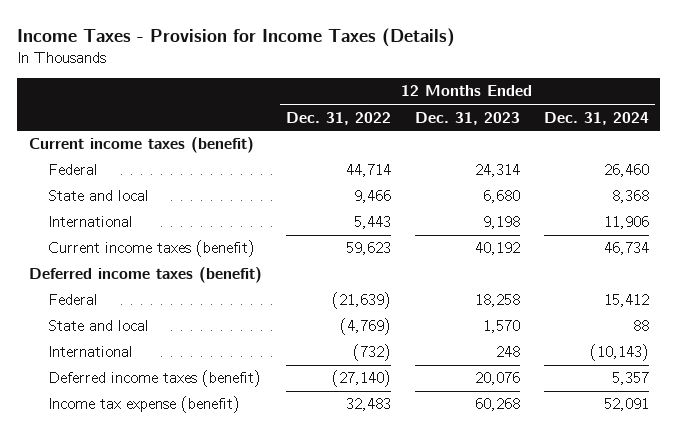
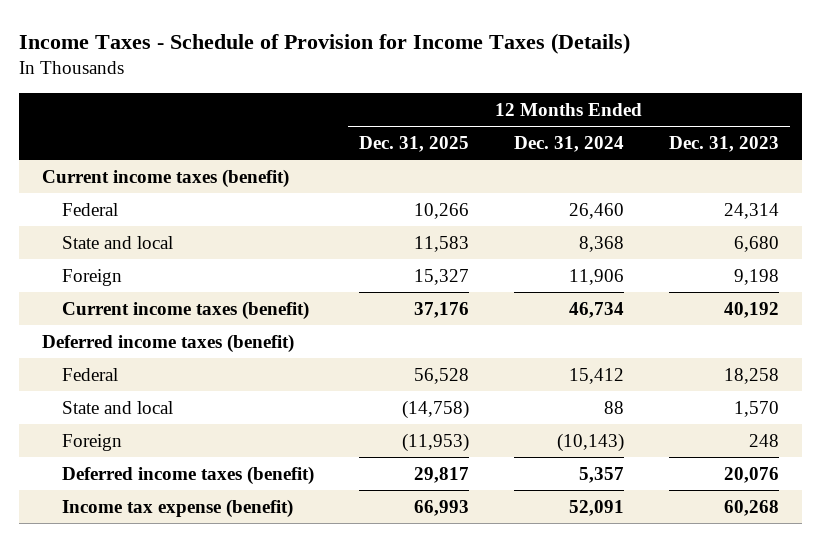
- Income Taxes - Provision for Income Taxes (Details)
+ Income Taxes - Schedule of Provision for Income Taxes (Details)
- | 12 Months Ended Dec. 31, 2022 | 12 Months Ended Dec. 31, 2023 | 12 Months Ended Dec. 31, 2024
+ | 12 Months Ended Dec. 31, 2025 | 12 Months Ended Dec. 31, 2024 | 12 Months Ended Dec. 31, 2023
- International | 5,443 | 9,198 | 11,906
+ Foreign | 15,327 | 11,906 | 9,198
- International | (732) | 248 | (10,143)
+ Foreign | (11,953) | (10,143) | 248

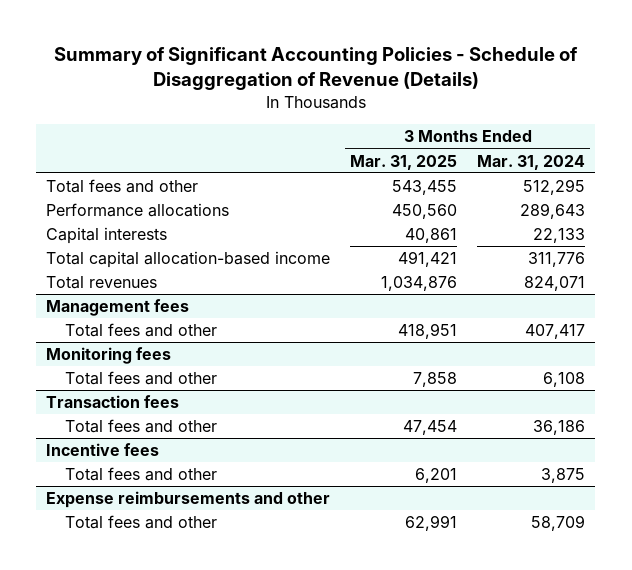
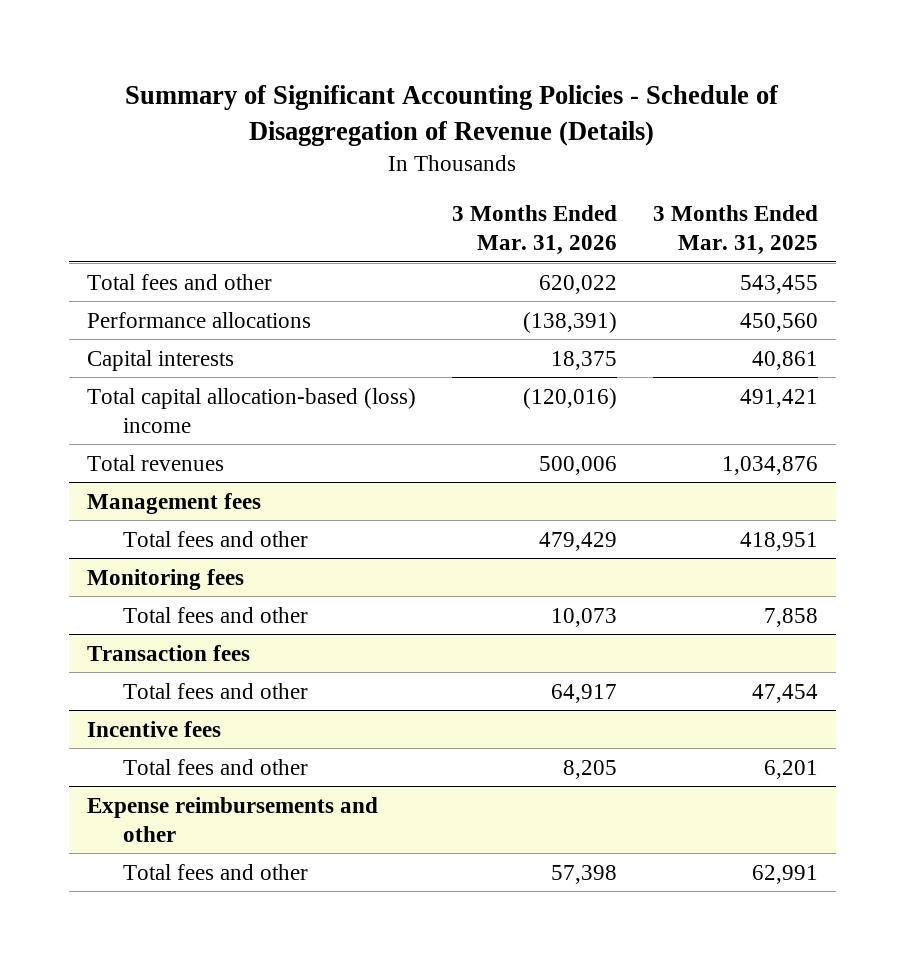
- | 3 Months Ended Mar. 31, 2025 | 3 Months Ended Mar. 31, 2024
+ | 3 Months Ended Mar. 31, 2026 | 3 Months Ended Mar. 31, 2025
- Total capital allocation-based income | 491,421 | 311,776
+ Total capital allocation-based (loss) income | (120,016) | 491,421

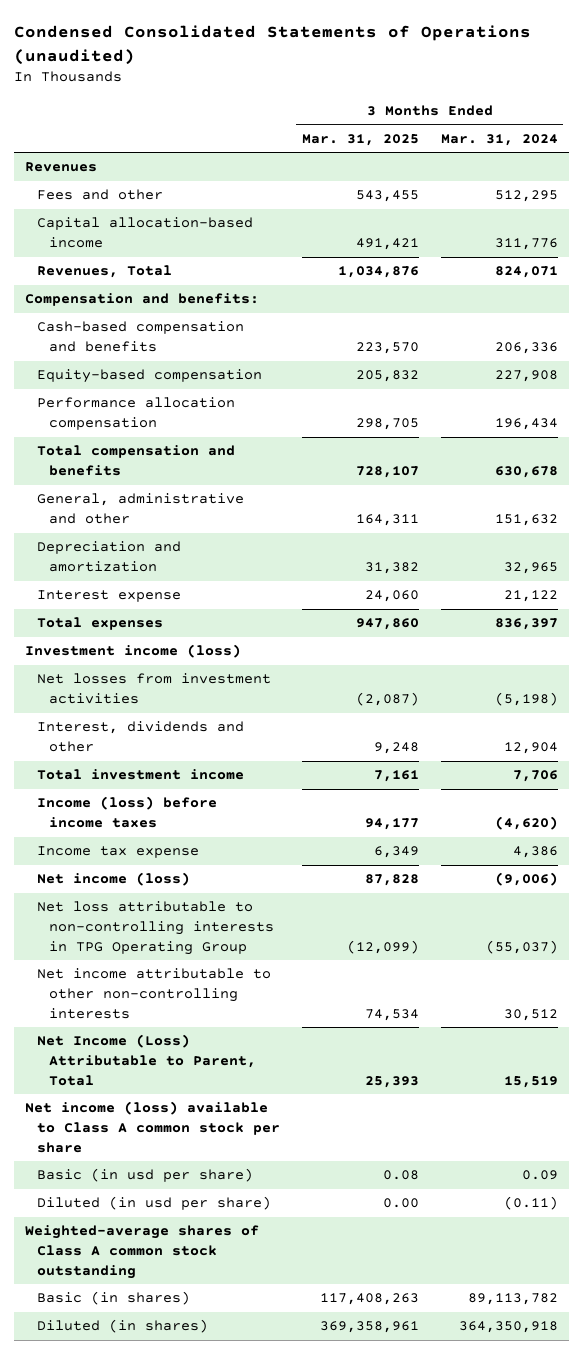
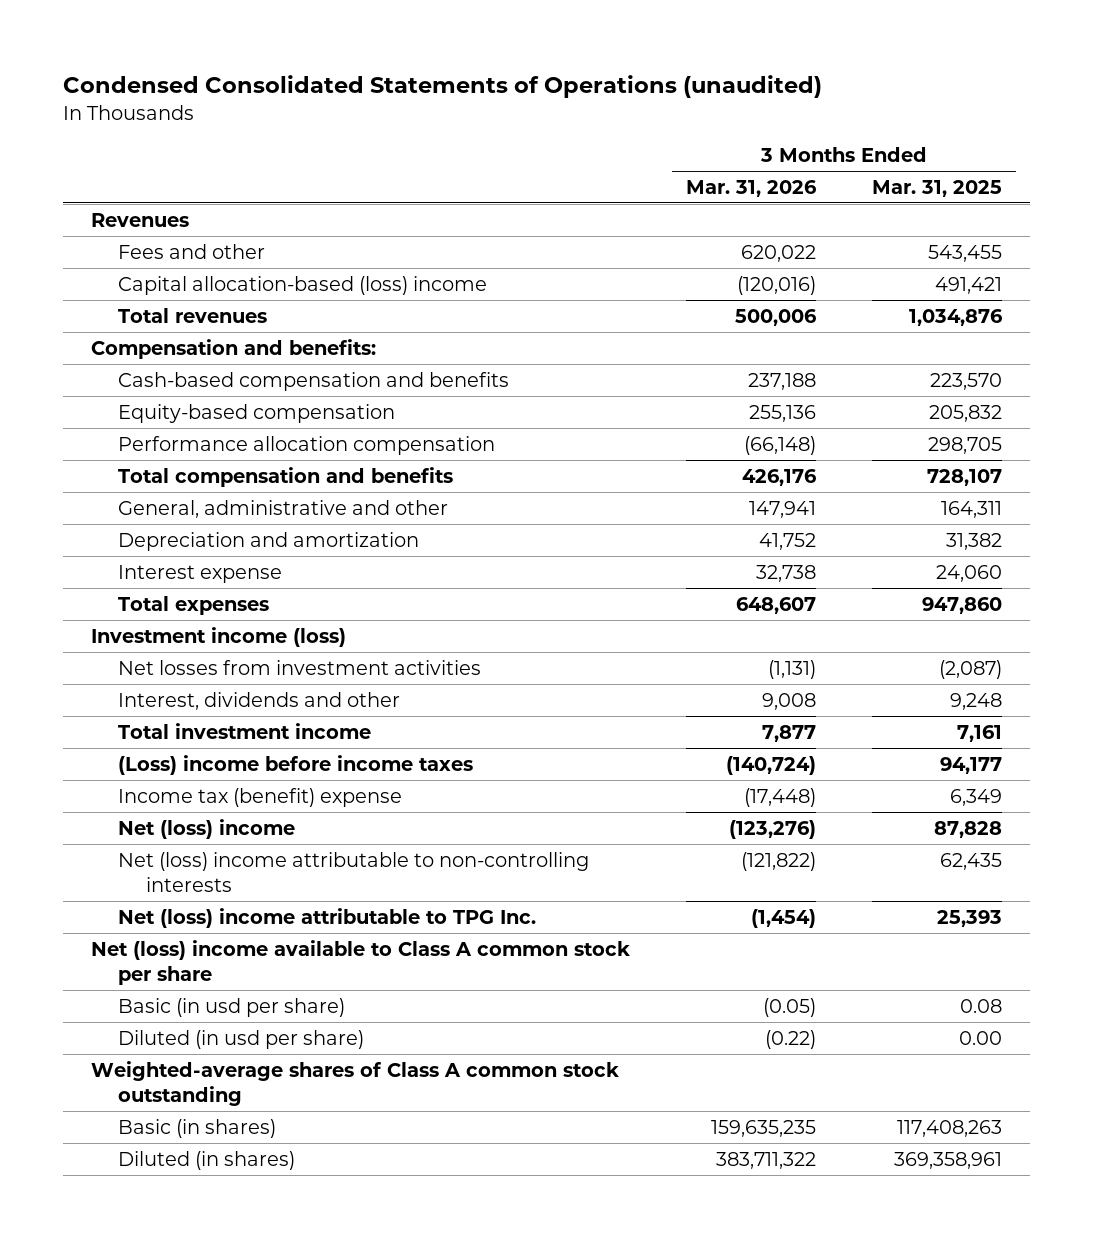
- | 3 Months Ended Mar. 31, 2025 | 3 Months Ended Mar. 31, 2024
+ | 3 Months Ended Mar. 31, 2026 | 3 Months Ended Mar. 31, 2025
- Capital allocation-based income | 491,421 | 311,776
- Revenues, Total | 1,034,876 | 824,071
+ Capital allocation-based (loss) income | (120,016) | 491,421
+ Total revenues | 500,006 | 1,034,876
- Income (loss) before income taxes | 94,177 | (4,620)
- Income tax expense | 6,349 | 4,386
- Net income (loss) | 87,828 | (9,006)
- Net loss attributable to non-controlling interests in TPG Operating Group | (12,099) | (55,037)
- Net income attributable to other non-controlling interests | 74,534 | 30,512
- Net Income (Loss) Attributable to Parent, Total | 25,393 | 15,519
- Net income (loss) available to Class A common stock per share
+ (Loss) income before income taxes | (140,724) | 94,177
+ Income tax (benefit) expense | (17,448) | 6,349
+ Net (loss) income | (123,276) | 87,828
+ Net (loss) income attributable to non-controlling interests | (121,822) | 62,435
+ Net (loss) income attributable to TPG Inc. | (1,454) | 25,393
+ Net (loss) income available to Class A common stock per share

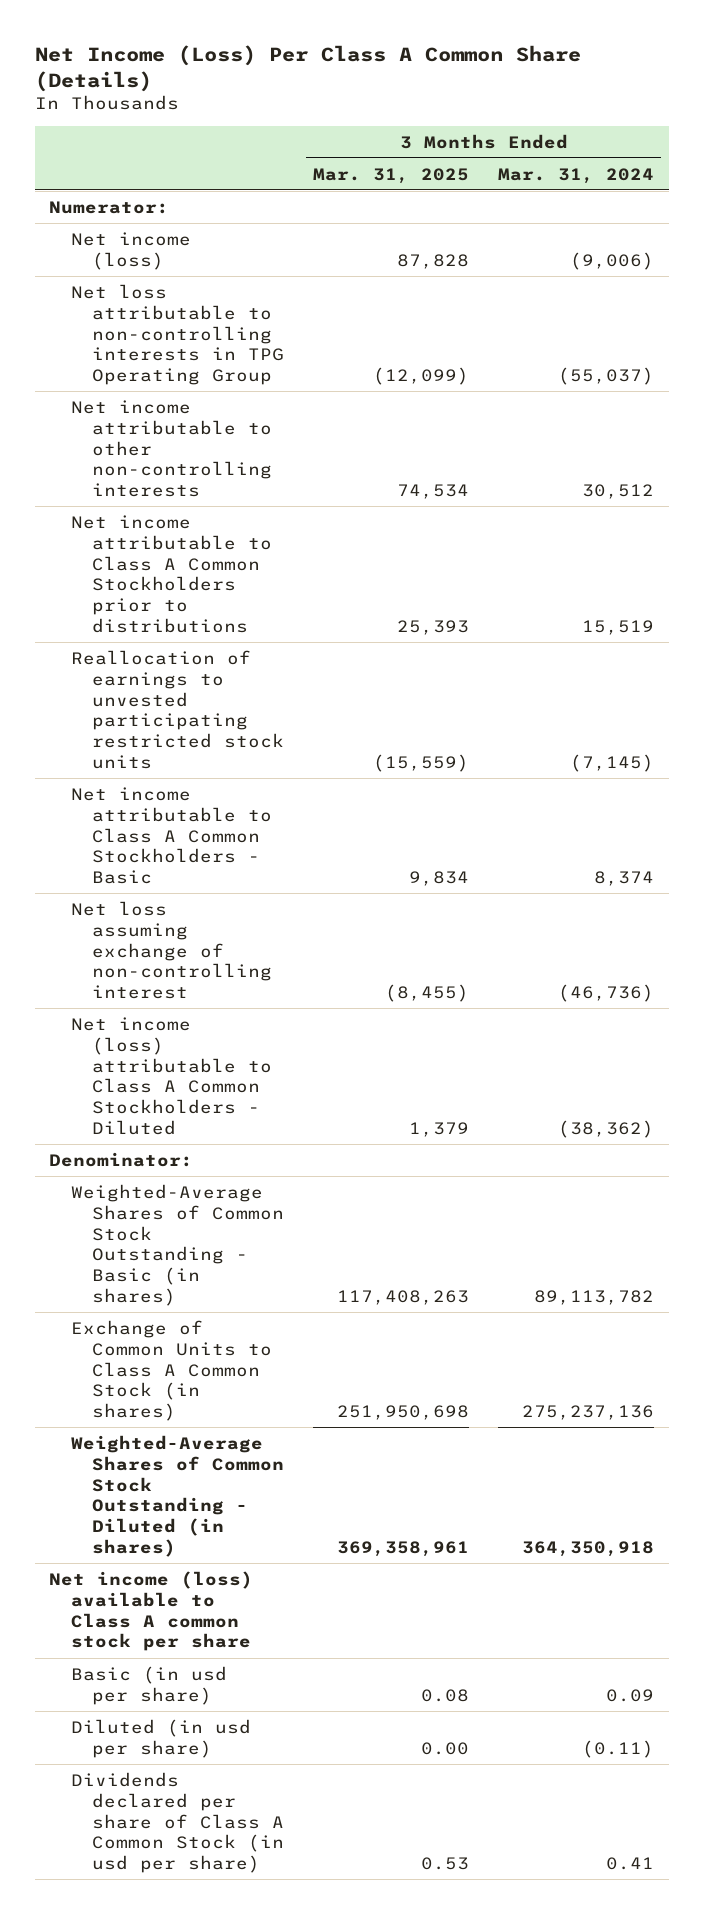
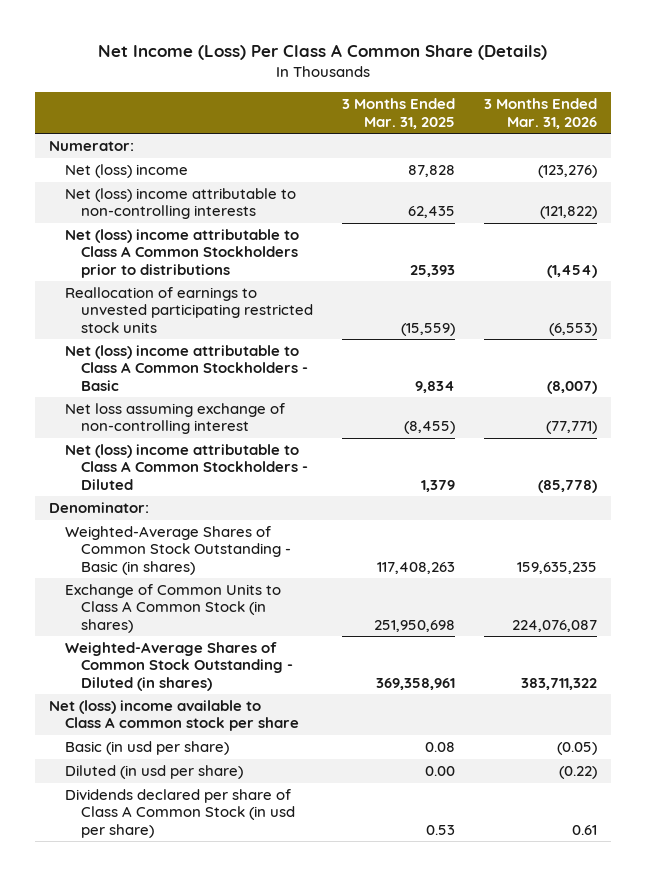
- | 3 Months Ended Mar. 31, 2025 | 3 Months Ended Mar. 31, 2024
+ | 3 Months Ended Mar. 31, 2025 | 3 Months Ended Mar. 31, 2026
- Net income (loss) | 87,828 | (9,006)
- Net loss attributable to non-controlling interests in TPG Operating Group | (12,099) | (55,037)
- Net income attributable to other non-controlling interests | 74,534 | 30,512
- Net income attributable to Class A Common Stockholders prior to distributions | 25,393 | 15,519
+ Net (loss) income | 87,828 | (123,276)
+ Net (loss) income attributable to non-controlling interests | 62,435 | (121,822)
+ Net (loss) income attributable to Class A Common Stockholders prior to distributions | 25,393 | (1,454)
- Net income attributable to Class A Common Stockholders - Basic | 9,834 | 8,374
+ Net (loss) income attributable to Class A Common Stockholders - Basic | 9,834 | (8,007)
- Net income (loss) attributable to Class A Common Stockholders - Diluted | 1,379 | (38,362)
+ Net (loss) income attributable to Class A Common Stockholders - Diluted | 1,379 | (85,778)
- Net income (loss) available to Class A common stock per share
+ Net (loss) income available to Class A common stock per share

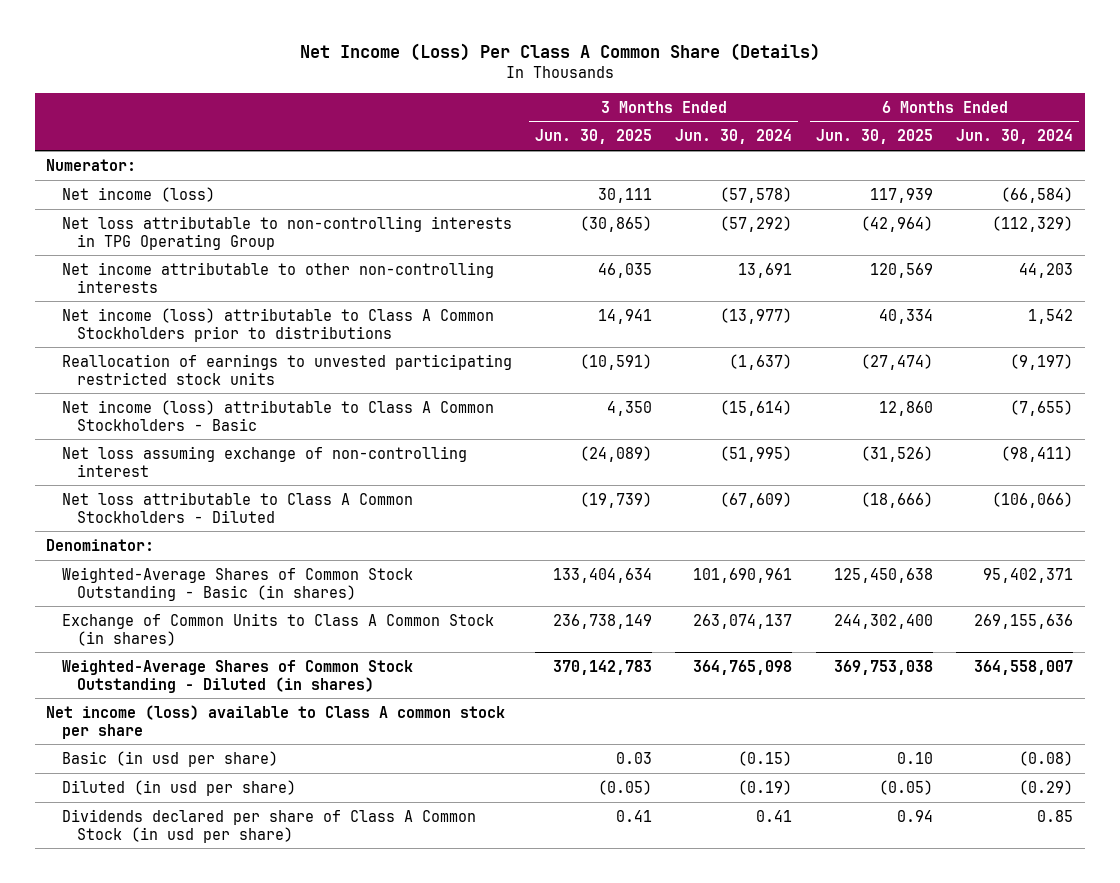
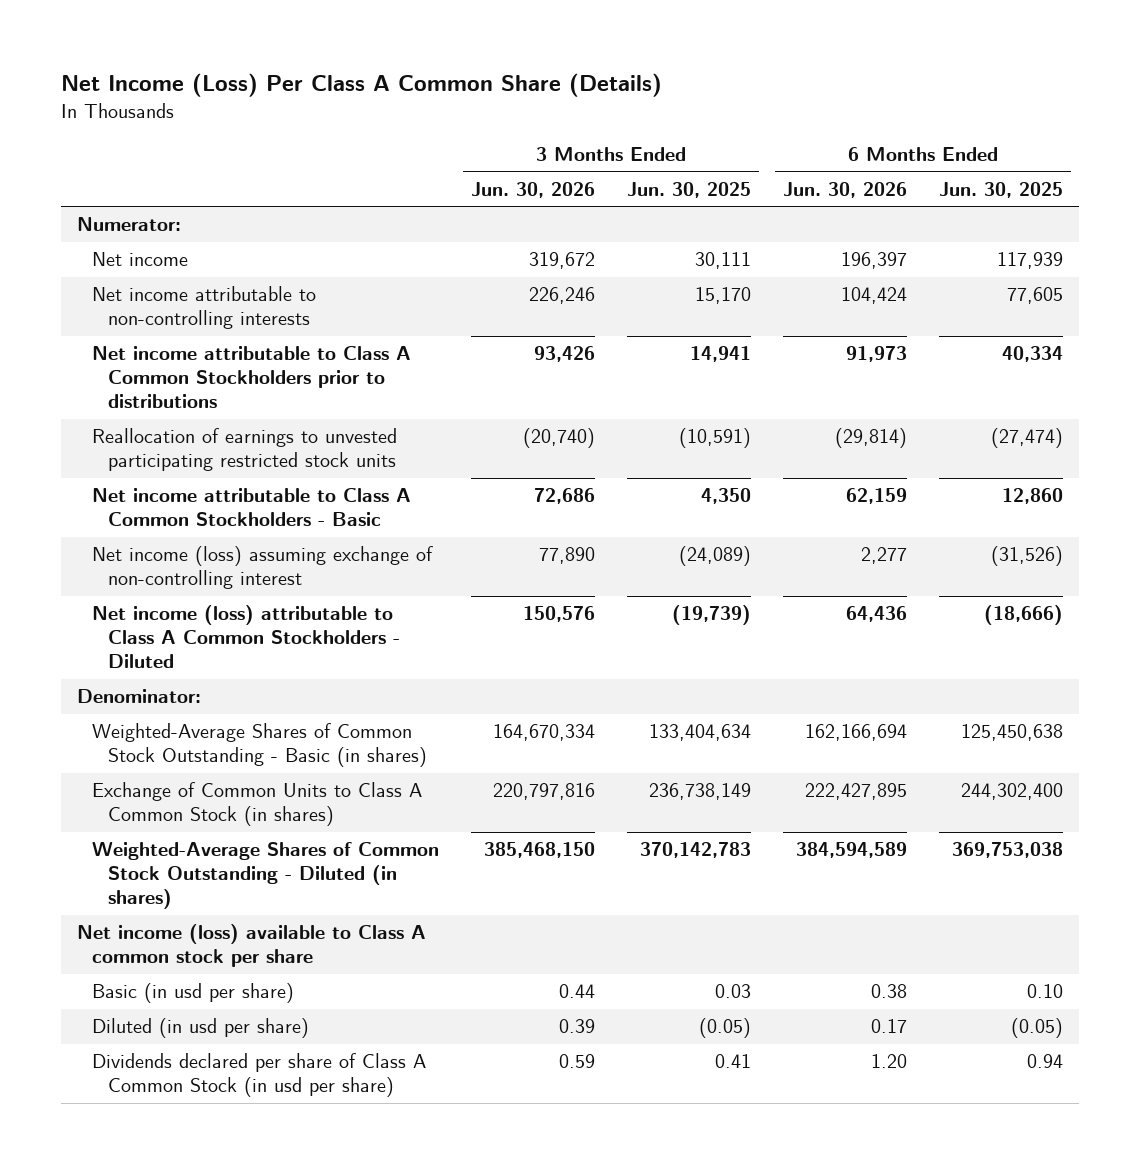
- | 3 Months Ended Jun. 30, 2025 | 3 Months Ended Jun. 30, 2024 | 6 Months Ended Jun. 30, 2025 | 6 Months Ended Jun. 30, 2024
+ | 3 Months Ended Jun. 30, 2026 | 3 Months Ended Jun. 30, 2025 | 6 Months Ended Jun. 30, 2026 | 6 Months Ended Jun. 30, 2025
- Net income (loss) | 30,111 | (57,578) | 117,939 | (66,584)
- Net loss attributable to non-controlling interests in TPG Operating Group | (30,865) | (57,292) | (42,964) | (112,329)
- Net income attributable to other non-controlling interests | 46,035 | 13,691 | 120,569 | 44,203
- Net income (loss) attributable to Class A Common Stockholders prior to distributions | 14,941 | (13,977) | 40,334 | 1,542
+ Net income | 319,672 | 30,111 | 196,397 | 117,939
+ Net income attributable to non-controlling interests | 226,246 | 15,170 | 104,424 | 77,605
+ Net income attributable to Class A Common Stockholders prior to distributions | 93,426 | 14,941 | 91,973 | 40,334
- Net income (loss) attributable to Class A Common Stockholders - Basic | 4,350 | (15,614) | 12,860 | (7,655)
- Net loss assuming exchange of non-controlling interest | (24,089) | (51,995) | (31,526) | (98,411)
- Net loss attributable to Class A Common Stockholders - Diluted | (19,739) | (67,609) | (18,666) | (106,066)
+ Net income attributable to Class A Common Stockholders - Basic | 72,686 | 4,350 | 62,159 | 12,860
+ Net income (loss) assuming exchange of non-controlling interest | 77,890 | (24,089) | 2,277 | (31,526)
+ Net income (loss) attributable to Class A Common Stockholders - Diluted | 150,576 | (19,739) | 64,436 | (18,666)

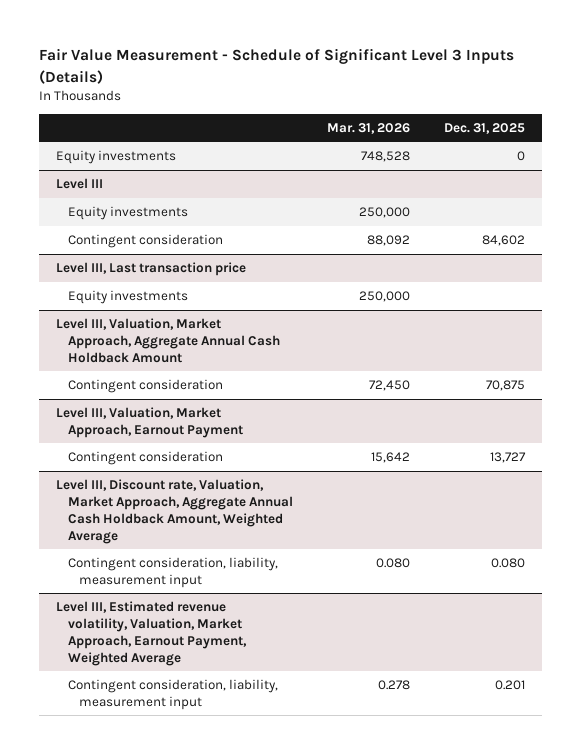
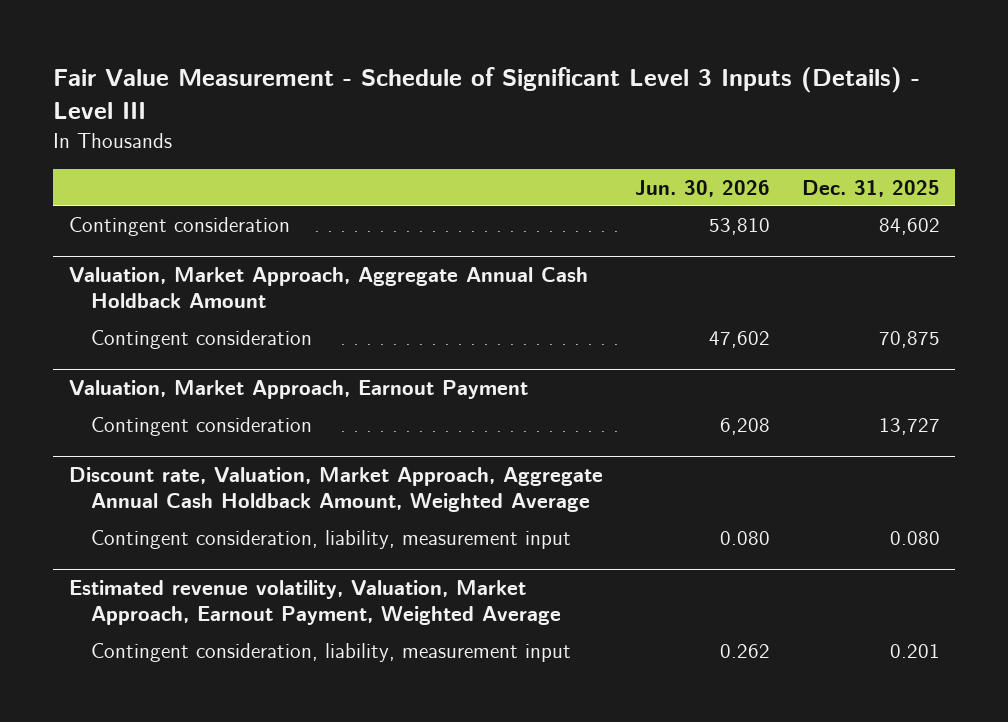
- Fair Value Measurement - Schedule of Significant Level 3 Inputs (Details)
+ Fair Value Measurement - Schedule of Significant Level 3 Inputs (Details) - Level III
- | Mar. 31, 2026 | Dec. 31, 2025
+ | Jun. 30, 2026 | Dec. 31, 2025
- Equity investments | 748,528 | 0
- Level III
- Equity investments | 250,000 |
- Level III, Last transaction price
- Equity investments | 250,000 |
- Level III, Valuation, Market Approach, Aggregate Annual Cash Holdback Amount
+ Valuation, Market Approach, Aggregate Annual Cash Holdback Amount
- Level III, Valuation, Market Approach, Earnout Payment
+ Valuation, Market Approach, Earnout Payment
- Level III, Discount rate, Valuation, Market Approach, Aggregate Annual Cash Holdback Amount, Weighted Average
+ Discount rate, Valuation, Market Approach, Aggregate Annual Cash Holdback Amount, Weighted Average
- Level III, Estimated revenue volatility, Valuation, Market Approach, Earnout Payment, Weighted Average
+ Estimated revenue volatility, Valuation, Market Approach, Earnout Payment, Weighted Average

